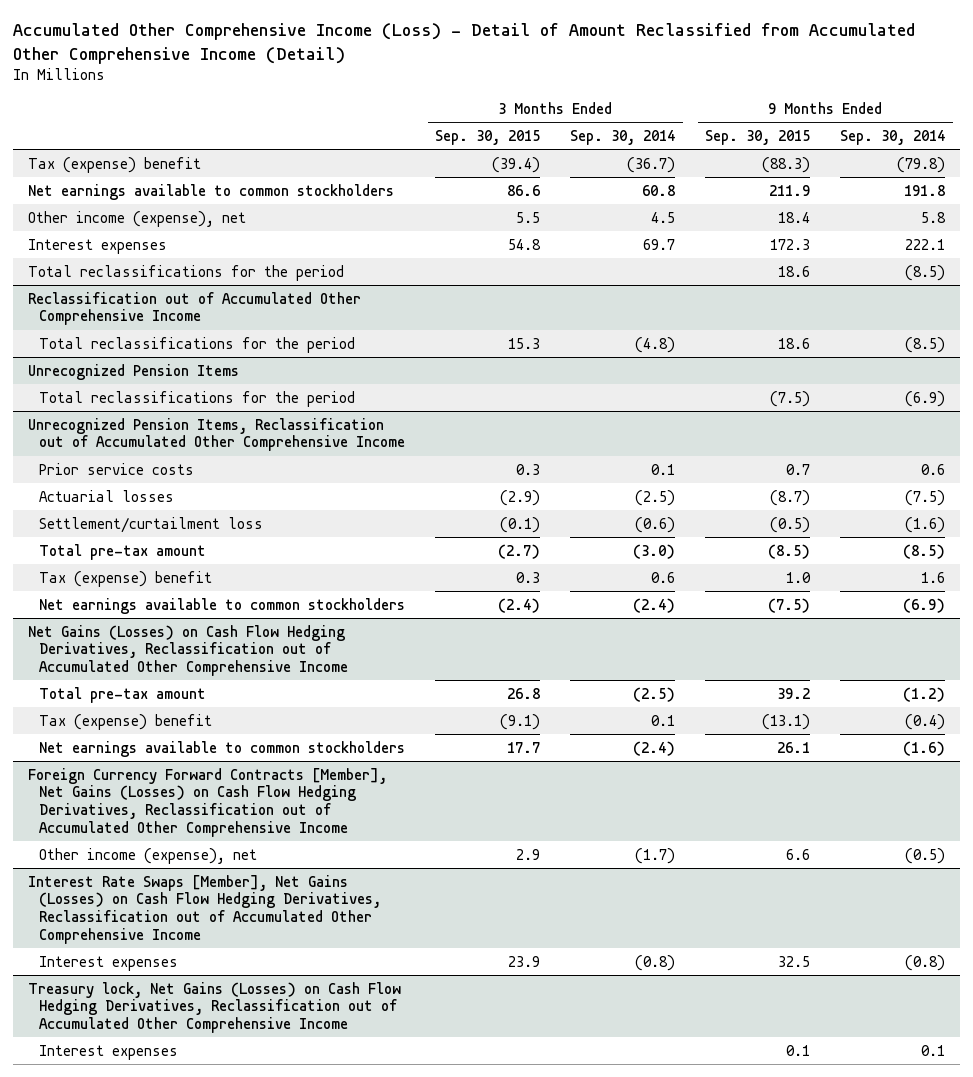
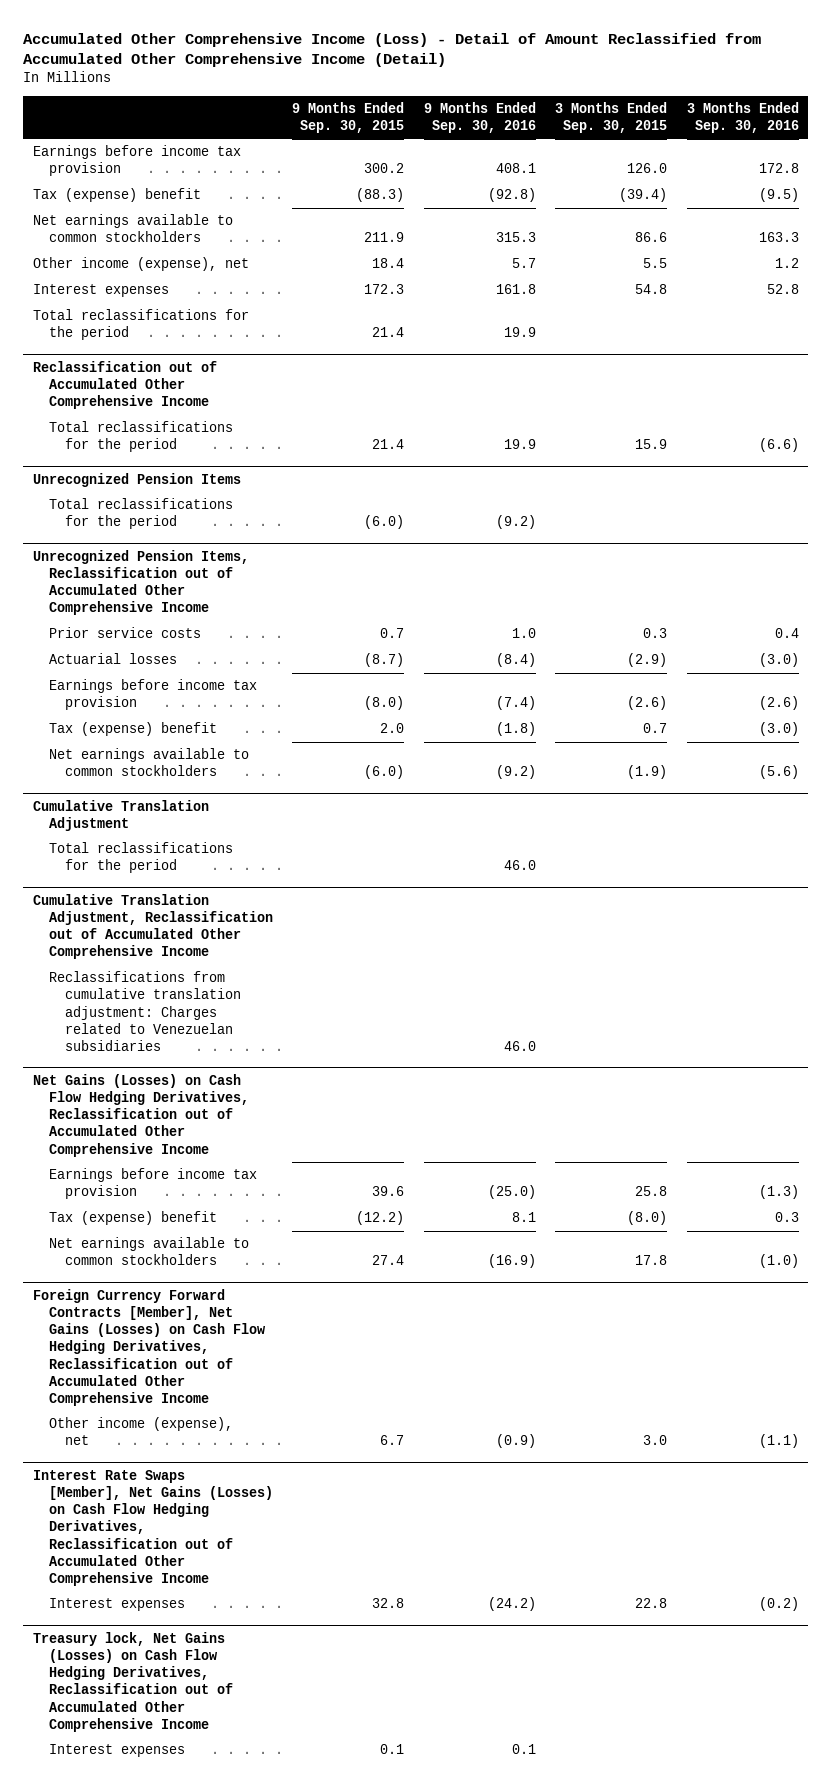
- | 3 Months Ended Sep. 30, 2015 | 3 Months Ended Sep. 30, 2014 | 9 Months Ended Sep. 30, 2015 | 9 Months Ended Sep. 30, 2014
+ | 9 Months Ended Sep. 30, 2015 | 9 Months Ended Sep. 30, 2016 | 3 Months Ended Sep. 30, 2015 | 3 Months Ended Sep. 30, 2016
+ Earnings before income tax provision | 300.2 | 408.1 | 126.0 | 172.8
- Total reclassifications for the period | | | 18.6 | (8.5)
+ Total reclassifications for the period | 21.4 | 19.9 | |
@ Reclassification out of Accumulated Other Comprehensive Income
- Total reclassifications for the period | 15.3 | (4.8) | 18.6 | (8.5)
+ Total reclassifications for the period | 21.4 | 19.9 | 15.9 | (6.6)
@ Unrecognized Pension Items
- Total reclassifications for the period | | | (7.5) | (6.9)
+ Total reclassifications for the period | (6.0) | (9.2) | |
@ Unrecognized Pension Items, Reclassification out of Accumulated Other Comprehensive Income
- Settlement/curtailment loss | (0.1) | (0.6) | (0.5) | (1.6)
- Total pre-tax amount | (2.7) | (3.0) | (8.5) | (8.5)
- Tax (expense) benefit | 0.3 | 0.6 | 1.0 | 1.6
- Net earnings available to common stockholders | (2.4) | (2.4) | (7.5) | (6.9)
+ Earnings before income tax provision | (8.0) | (7.4) | (2.6) | (2.6)
+ Tax (expense) benefit | 2.0 | (1.8) | 0.7 | (3.0)
+ Net earnings available to common stockholders | (6.0) | (9.2) | (1.9) | (5.6)
+ Cumulative Translation Adjustment
+ Total reclassifications for the period | | 46.0 | |
+ Cumulative Translation Adjustment, Reclassification out of Accumulated Other Comprehensive Income
+ Reclassifications from cumulative translation adjustment: Charges related to Venezuelan subsidiaries | | 46.0 | |
@ Net Gains (Losses) on Cash Flow Hedging Derivatives, Reclassification out of Accumulated Other Comprehensive Income
- Total pre-tax amount | 26.8 | (2.5) | 39.2 | (1.2)
- Tax (expense) benefit | (9.1) | 0.1 | (13.1) | (0.4)
- Net earnings available to common stockholders | 17.7 | (2.4) | 26.1 | (1.6)
+ Earnings before income tax provision | 39.6 | (25.0) | 25.8 | (1.3)
+ Tax (expense) benefit | (12.2) | 8.1 | (8.0) | 0.3
+ Net earnings available to common stockholders | 27.4 | (16.9) | 17.8 | (1.0)
@ Foreign Currency Forward Contracts [Member], Net Gains (Losses) on Cash Flow Hedging Derivatives, Reclassification out of Accumulated Other Comprehensive Income
- Other income (expense), net | 2.9 | (1.7) | 6.6 | (0.5)
+ Other income (expense), net | 6.7 | (0.9) | 3.0 | (1.1)
@ Interest Rate Swaps [Member], Net Gains (Losses) on Cash Flow Hedging Derivatives, Reclassification out of Accumulated Other Comprehensive Income
- Interest expenses | 23.9 | (0.8) | 32.5 | (0.8)
+ Interest expenses | 32.8 | (24.2) | 22.8 | (0.2)

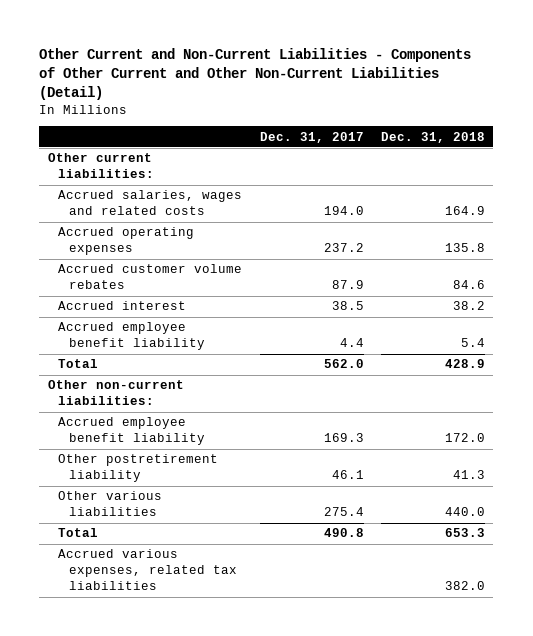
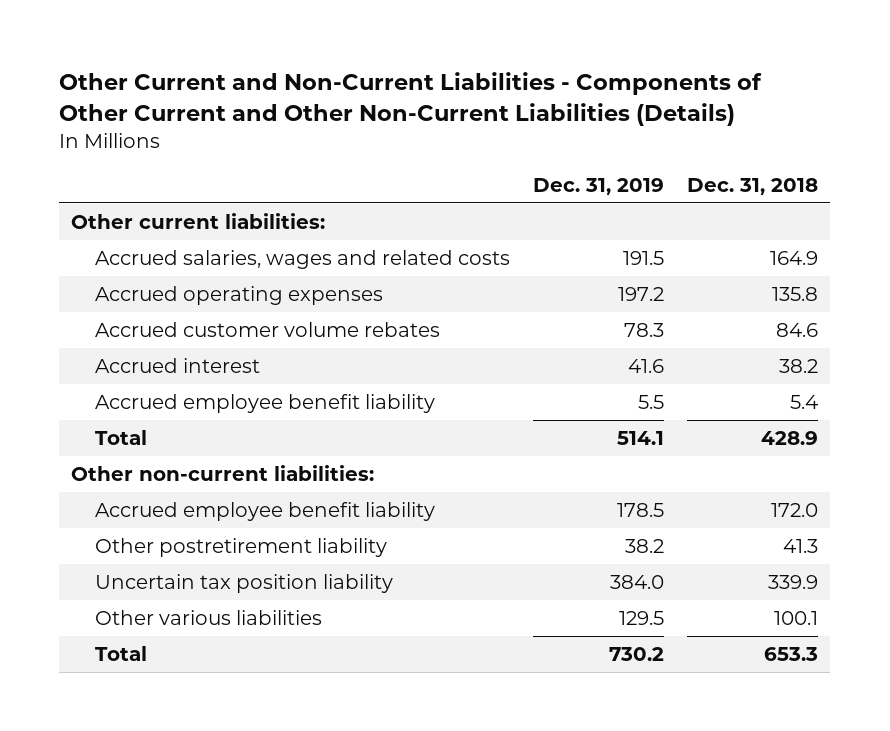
- Other Current and Non-Current Liabilities - Components of Other Current and Other Non-Current Liabilities (Detail)
+ Other Current and Non-Current Liabilities - Components of Other Current and Other Non-Current Liabilities (Details)
- | Dec. 31, 2017 | Dec. 31, 2018
+ | Dec. 31, 2019 | Dec. 31, 2018
- Other various liabilities | 275.4 | 440.0
+ Uncertain tax position liability | 384.0 | 339.9
+ Other various liabilities | 129.5 | 100.1
- Accrued various expenses, related tax liabilities | | 382.0

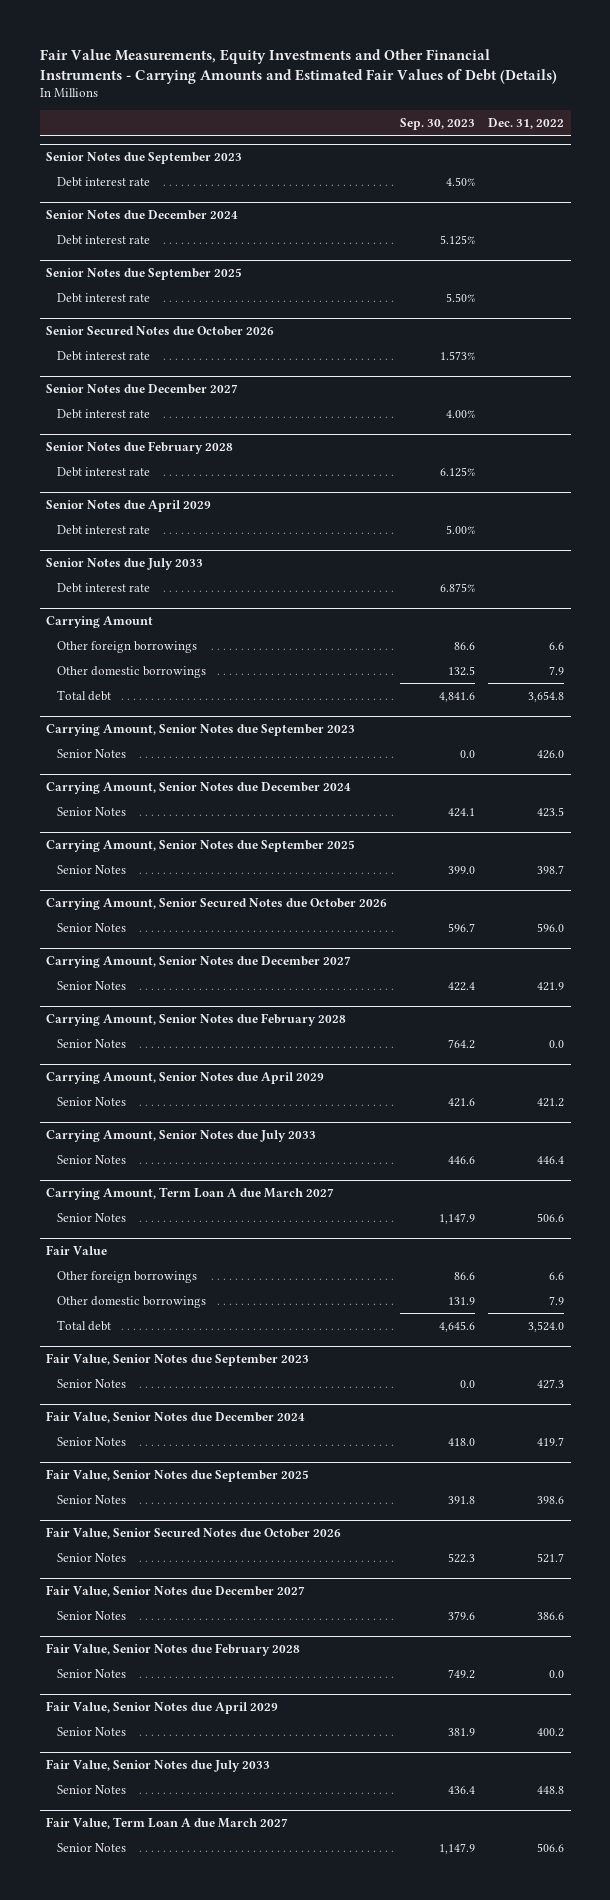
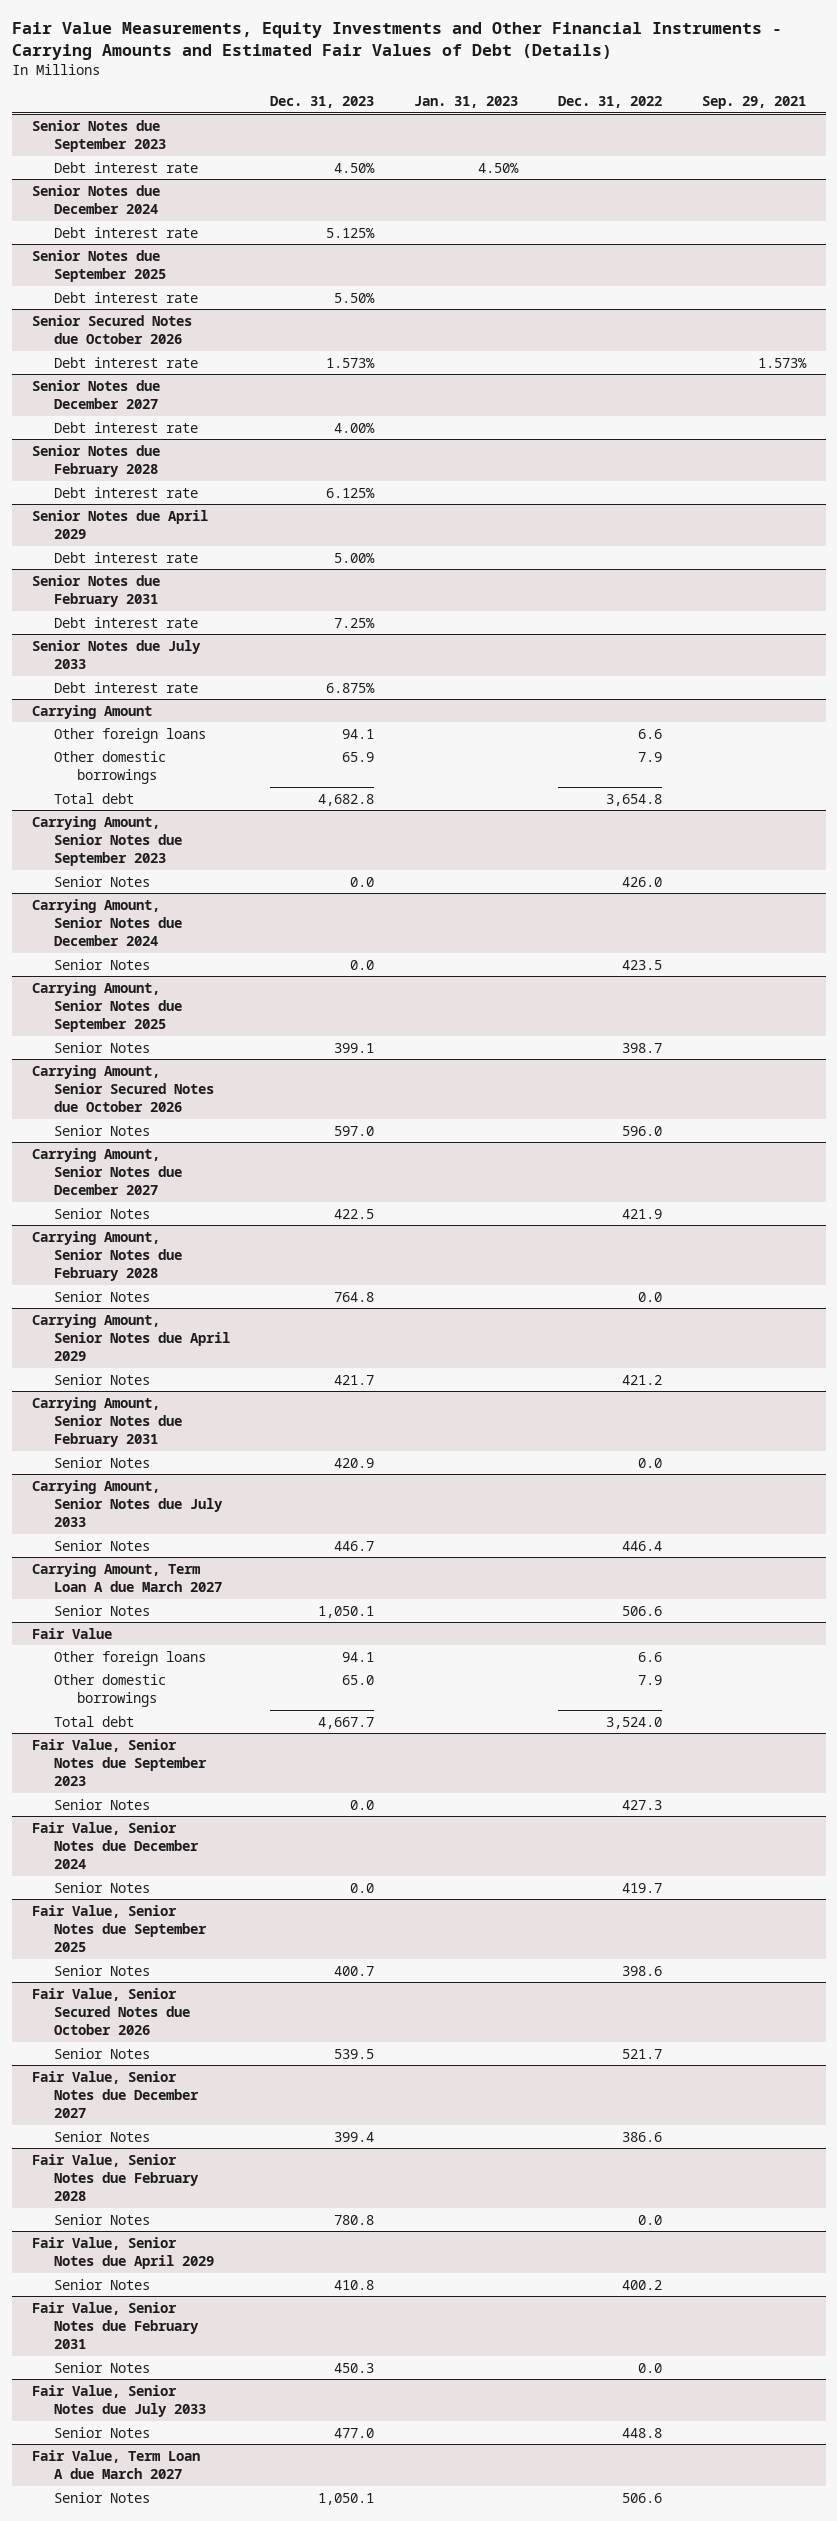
- | Sep. 30, 2023 | Dec. 31, 2022
+ | Dec. 31, 2023 | Jan. 31, 2023 | Dec. 31, 2022 | Sep. 29, 2021
+ Senior Notes due February 2031
+ Debt interest rate | 7.25% | | |
@ Carrying Amount
- Other foreign borrowings | 86.6 | 6.6
+ Other foreign loans | 94.1 | | 6.6 |
+ Carrying Amount, Senior Notes due February 2031
+ Senior Notes | 420.9 | | 0.0 |
@ Fair Value
- Other foreign borrowings | 86.6 | 6.6
+ Other foreign loans | 94.1 | | 6.6 |
+ Fair Value, Senior Notes due February 2031
+ Senior Notes | 450.3 | | 0.0 |

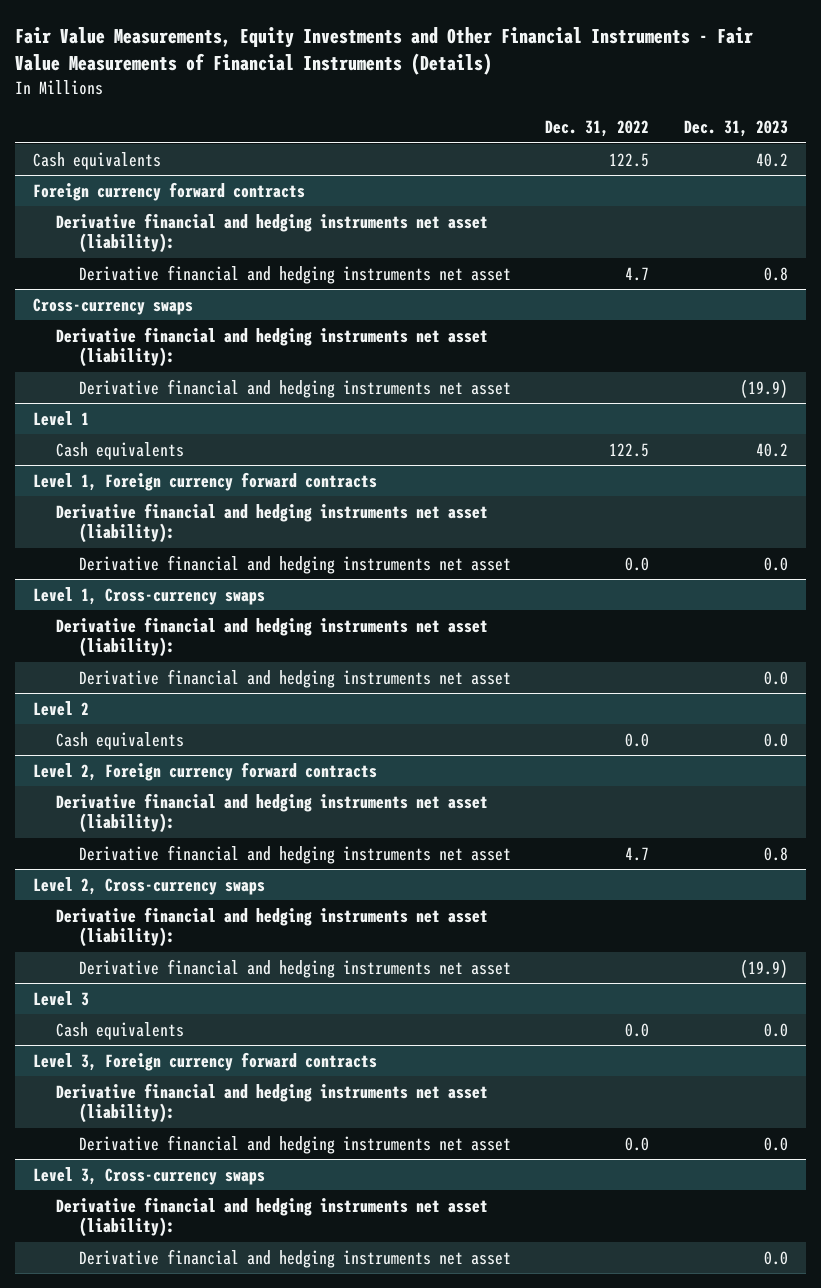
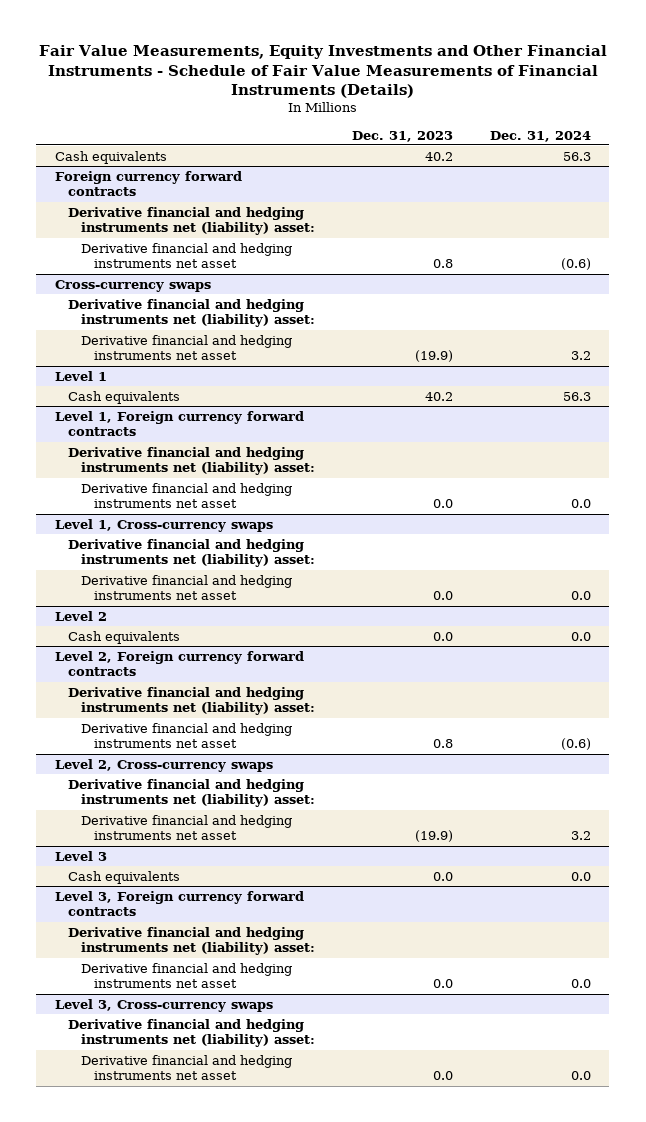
- Fair Value Measurements, Equity Investments and Other Financial Instruments - Fair Value Measurements of Financial Instruments (Details)
+ Fair Value Measurements, Equity Investments and Other Financial Instruments - Schedule of Fair Value Measurements of Financial Instruments (Details)
- | Dec. 31, 2022 | Dec. 31, 2023
+ | Dec. 31, 2023 | Dec. 31, 2024
@ Foreign currency forward contracts
- Derivative financial and hedging instruments net asset (liability):
+ Derivative financial and hedging instruments net (liability) asset:
@ Cross-currency swaps
- Derivative financial and hedging instruments net asset (liability):
+ Derivative financial and hedging instruments net (liability) asset:
@ Level 1, Foreign currency forward contracts
- Derivative financial and hedging instruments net asset (liability):
+ Derivative financial and hedging instruments net (liability) asset:
@ Level 1, Cross-currency swaps
- Derivative financial and hedging instruments net asset (liability):
+ Derivative financial and hedging instruments net (liability) asset:
@ Level 2, Foreign currency forward contracts
- Derivative financial and hedging instruments net asset (liability):
+ Derivative financial and hedging instruments net (liability) asset:
@ Level 2, Cross-currency swaps
- Derivative financial and hedging instruments net asset (liability):
+ Derivative financial and hedging instruments net (liability) asset:
@ Level 3, Foreign currency forward contracts
- Derivative financial and hedging instruments net asset (liability):
+ Derivative financial and hedging instruments net (liability) asset:
@ Level 3, Cross-currency swaps
- Derivative financial and hedging instruments net asset (liability):
+ Derivative financial and hedging instruments net (liability) asset:

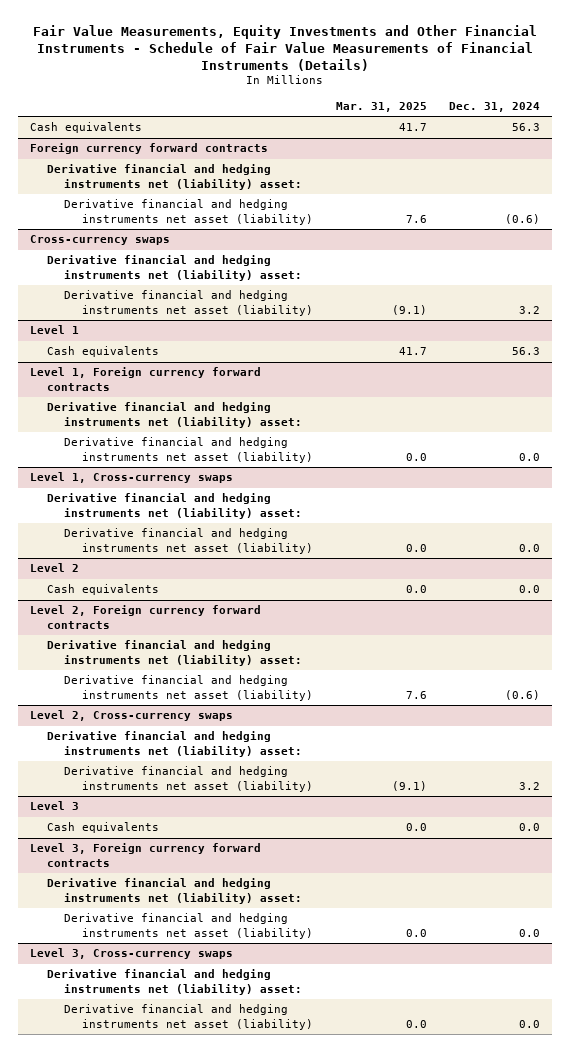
- | Dec. 31, 2023 | Dec. 31, 2024
+ | Mar. 31, 2025 | Dec. 31, 2024
@ Foreign currency forward contracts
- Derivative financial and hedging instruments net asset | 0.8 | (0.6)
+ Derivative financial and hedging instruments net asset (liability) | 7.6 | (0.6)
@ Cross-currency swaps
- Derivative financial and hedging instruments net asset | (19.9) | 3.2
+ Derivative financial and hedging instruments net asset (liability) | (9.1) | 3.2
@ Level 1, Foreign currency forward contracts
- Derivative financial and hedging instruments net asset | 0.0 | 0.0
+ Derivative financial and hedging instruments net asset (liability) | 0.0 | 0.0
@ Level 1, Cross-currency swaps
- Derivative financial and hedging instruments net asset | 0.0 | 0.0
+ Derivative financial and hedging instruments net asset (liability) | 0.0 | 0.0
@ Level 2, Foreign currency forward contracts
- Derivative financial and hedging instruments net asset | 0.8 | (0.6)
+ Derivative financial and hedging instruments net asset (liability) | 7.6 | (0.6)
@ Level 2, Cross-currency swaps
- Derivative financial and hedging instruments net asset | (19.9) | 3.2
+ Derivative financial and hedging instruments net asset (liability) | (9.1) | 3.2
@ Level 3, Foreign currency forward contracts
- Derivative financial and hedging instruments net asset | 0.0 | 0.0
+ Derivative financial and hedging instruments net asset (liability) | 0.0 | 0.0
@ Level 3, Cross-currency swaps
- Derivative financial and hedging instruments net asset | 0.0 | 0.0
+ Derivative financial and hedging instruments net asset (liability) | 0.0 | 0.0

